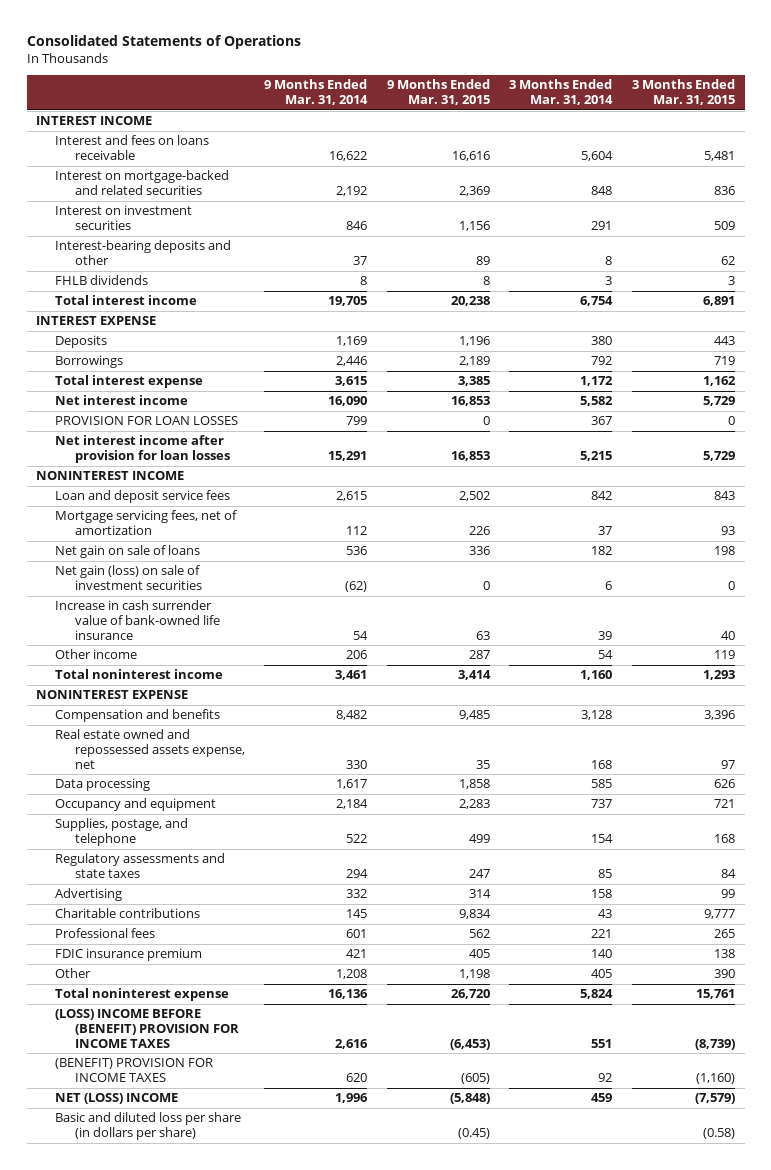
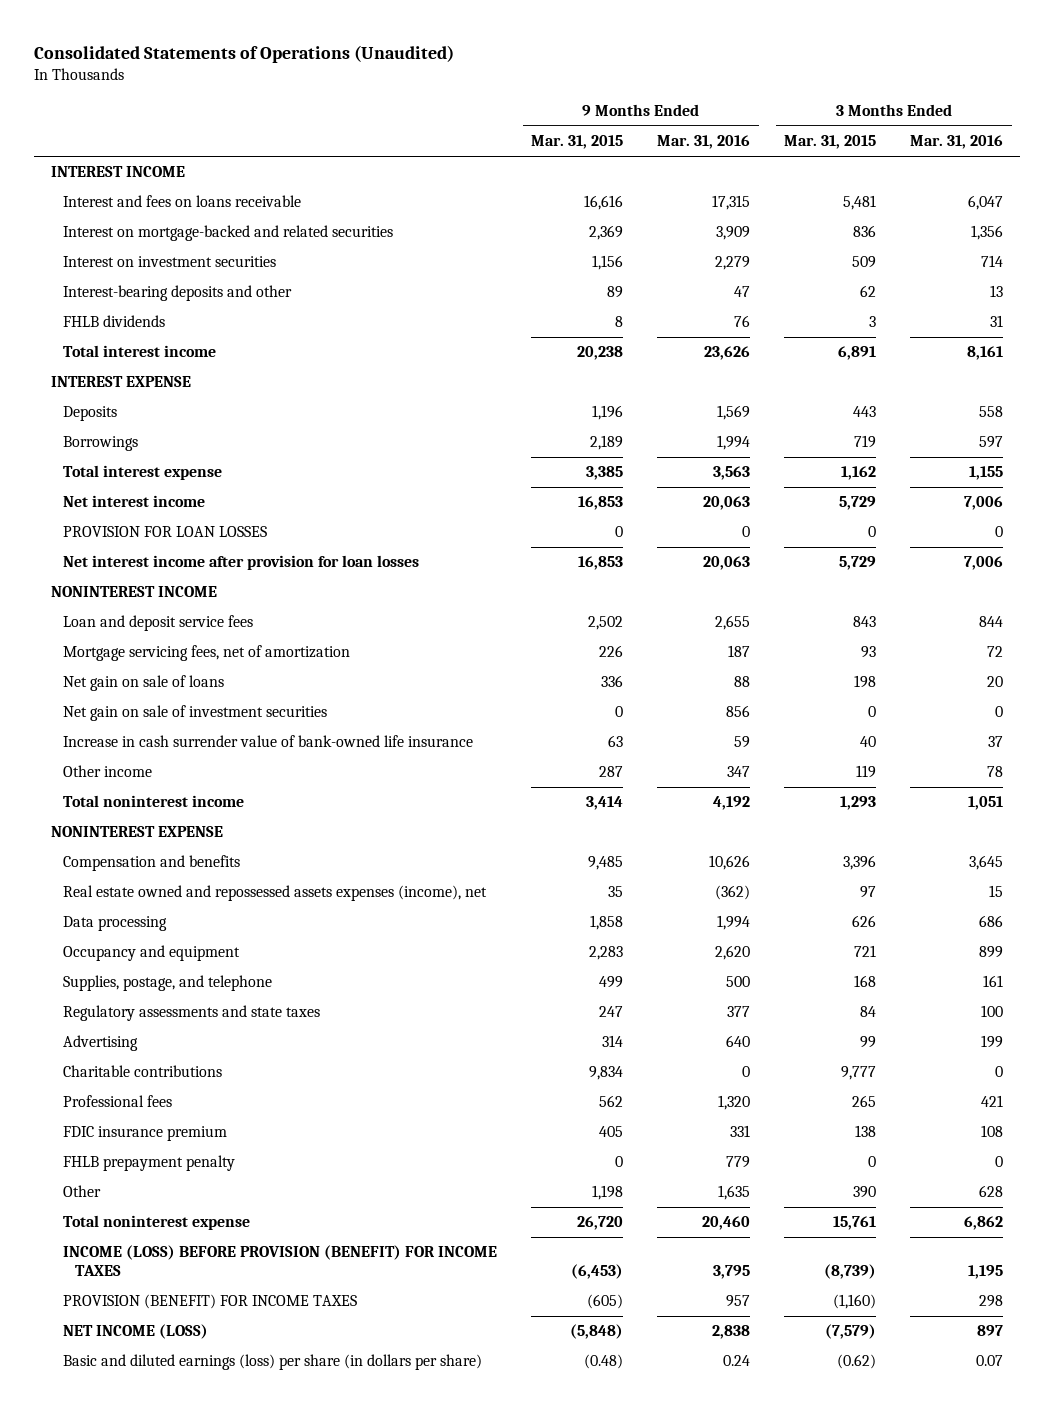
- Consolidated Statements of Operations
+ Consolidated Statements of Operations (Unaudited)
- | 9 Months Ended Mar. 31, 2014 | 9 Months Ended Mar. 31, 2015 | 3 Months Ended Mar. 31, 2014 | 3 Months Ended Mar. 31, 2015
+ | 9 Months Ended Mar. 31, 2015 | 9 Months Ended Mar. 31, 2016 | 3 Months Ended Mar. 31, 2015 | 3 Months Ended Mar. 31, 2016
- Net gain (loss) on sale of investment securities | (62) | 0 | 6 | 0
+ Net gain on sale of investment securities | 0 | 856 | 0 | 0
- Real estate owned and repossessed assets expense, net | 330 | 35 | 168 | 97
+ Real estate owned and repossessed assets expenses (income), net | 35 | (362) | 97 | 15
+ FHLB prepayment penalty | 0 | 779 | 0 | 0
- (LOSS) INCOME BEFORE (BENEFIT) PROVISION FOR INCOME TAXES | 2,616 | (6,453) | 551 | (8,739)
- (BENEFIT) PROVISION FOR INCOME TAXES | 620 | (605) | 92 | (1,160)
- NET (LOSS) INCOME | 1,996 | (5,848) | 459 | (7,579)
- Basic and diluted loss per share (in dollars per share) | | (0.45) | | (0.58)
+ INCOME (LOSS) BEFORE PROVISION (BENEFIT) FOR INCOME TAXES | (6,453) | 3,795 | (8,739) | 1,195
+ PROVISION (BENEFIT) FOR INCOME TAXES | (605) | 957 | (1,160) | 298
+ NET INCOME (LOSS) | (5,848) | 2,838 | (7,579) | 897
+ Basic and diluted earnings (loss) per share (in dollars per share) | (0.48) | 0.24 | (0.62) | 0.07

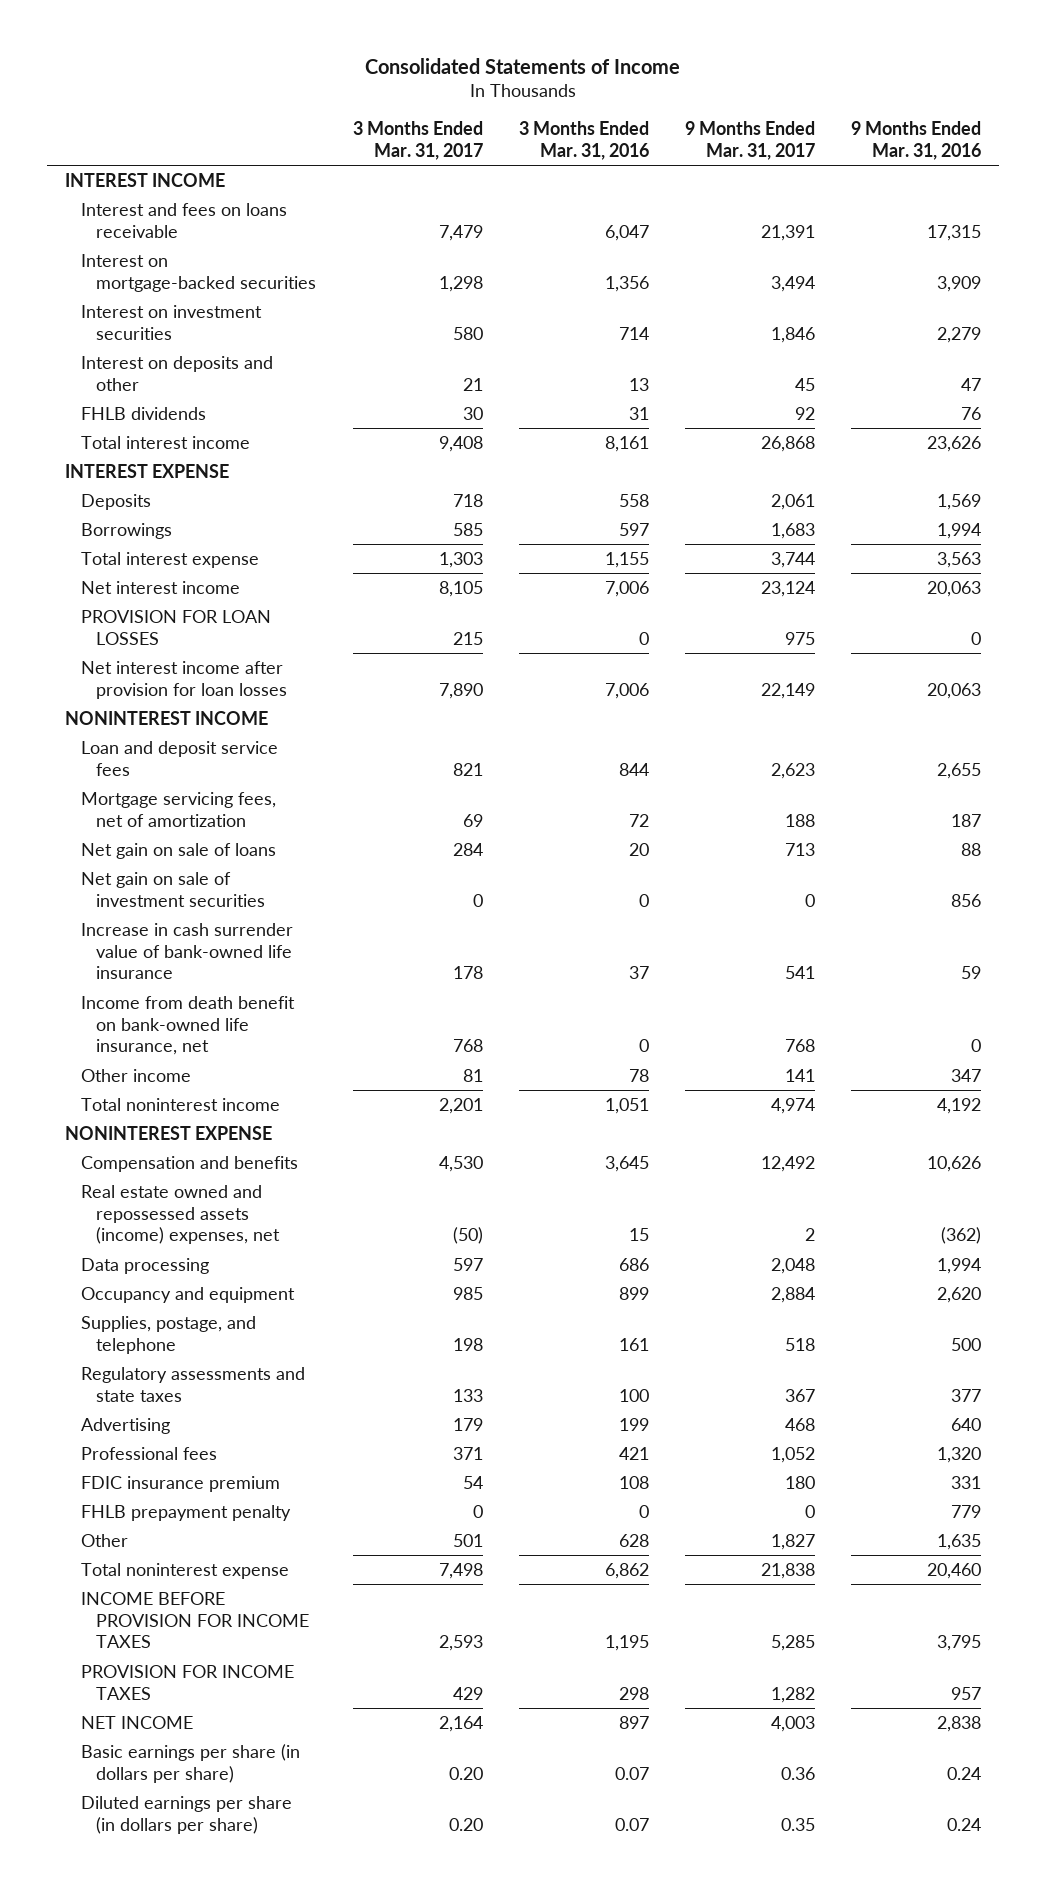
- Consolidated Statements of Operations (Unaudited)
+ Consolidated Statements of Income
- | 9 Months Ended Mar. 31, 2015 | 9 Months Ended Mar. 31, 2016 | 3 Months Ended Mar. 31, 2015 | 3 Months Ended Mar. 31, 2016
+ | 3 Months Ended Mar. 31, 2017 | 3 Months Ended Mar. 31, 2016 | 9 Months Ended Mar. 31, 2017 | 9 Months Ended Mar. 31, 2016
- Interest on mortgage-backed and related securities | 2,369 | 3,909 | 836 | 1,356
+ Interest on mortgage-backed securities | 1,298 | 1,356 | 3,494 | 3,909
- Interest-bearing deposits and other | 89 | 47 | 62 | 13
+ Interest on deposits and other | 21 | 13 | 45 | 47
+ Income from death benefit on bank-owned life insurance, net | 768 | 0 | 768 | 0
- Real estate owned and repossessed assets expenses (income), net | 35 | (362) | 97 | 15
+ Real estate owned and repossessed assets (income) expenses, net | (50) | 15 | 2 | (362)
- Charitable contributions | 9,834 | 0 | 9,777 | 0
- INCOME (LOSS) BEFORE PROVISION (BENEFIT) FOR INCOME TAXES | (6,453) | 3,795 | (8,739) | 1,195
- PROVISION (BENEFIT) FOR INCOME TAXES | (605) | 957 | (1,160) | 298
- NET INCOME (LOSS) | (5,848) | 2,838 | (7,579) | 897
- Basic and diluted earnings (loss) per share (in dollars per share) | (0.48) | 0.24 | (0.62) | 0.07
+ INCOME BEFORE PROVISION FOR INCOME TAXES | 2,593 | 1,195 | 5,285 | 3,795
+ PROVISION FOR INCOME TAXES | 429 | 298 | 1,282 | 957
+ NET INCOME | 2,164 | 897 | 4,003 | 2,838
+ Basic earnings per share (in dollars per share) | 0.20 | 0.07 | 0.36 | 0.24
+ Diluted earnings per share (in dollars per share) | 0.20 | 0.07 | 0.35 | 0.24

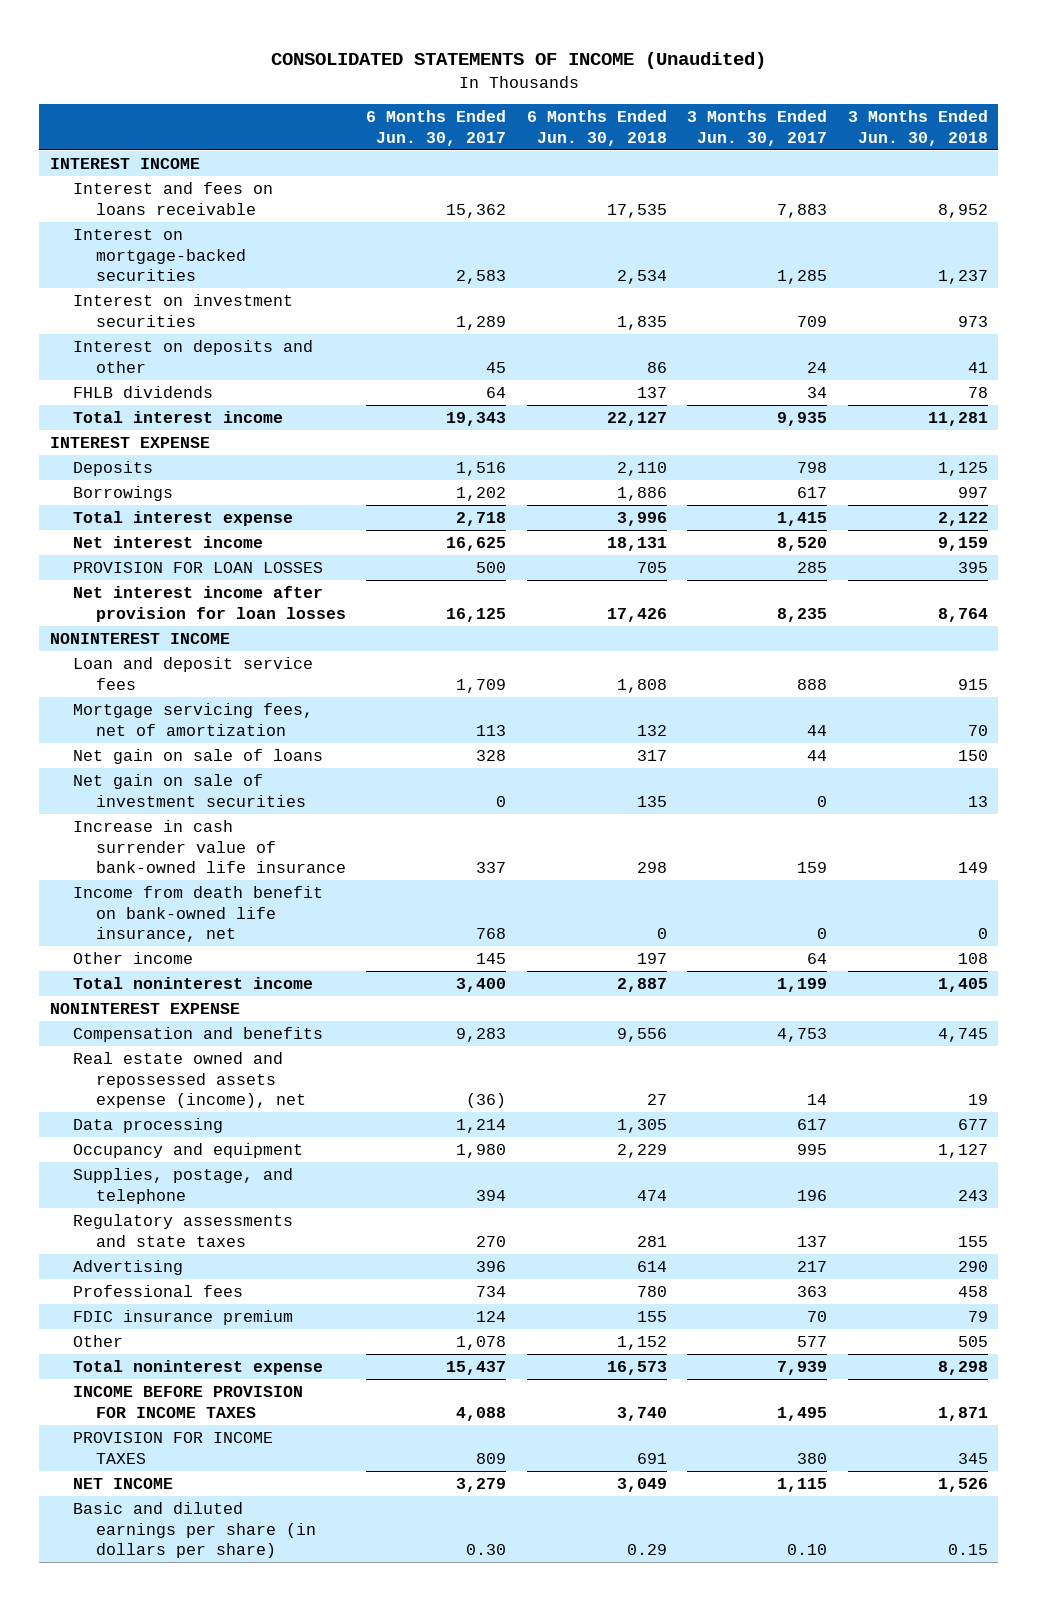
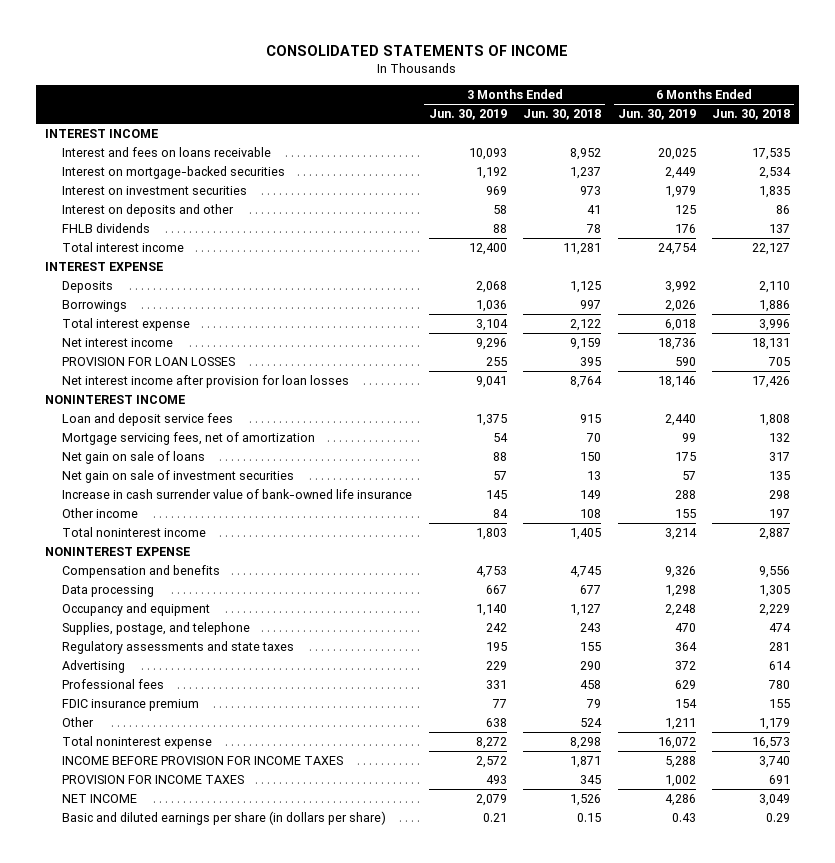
- CONSOLIDATED STATEMENTS OF INCOME (Unaudited)
+ CONSOLIDATED STATEMENTS OF INCOME
- | 6 Months Ended Jun. 30, 2017 | 6 Months Ended Jun. 30, 2018 | 3 Months Ended Jun. 30, 2017 | 3 Months Ended Jun. 30, 2018
+ | 3 Months Ended Jun. 30, 2019 | 3 Months Ended Jun. 30, 2018 | 6 Months Ended Jun. 30, 2019 | 6 Months Ended Jun. 30, 2018
- Income from death benefit on bank-owned life insurance, net | 768 | 0 | 0 | 0
- Real estate owned and repossessed assets expense (income), net | (36) | 27 | 14 | 19
- Other | 1,078 | 1,152 | 577 | 505
+ Other | 638 | 524 | 1,211 | 1,179

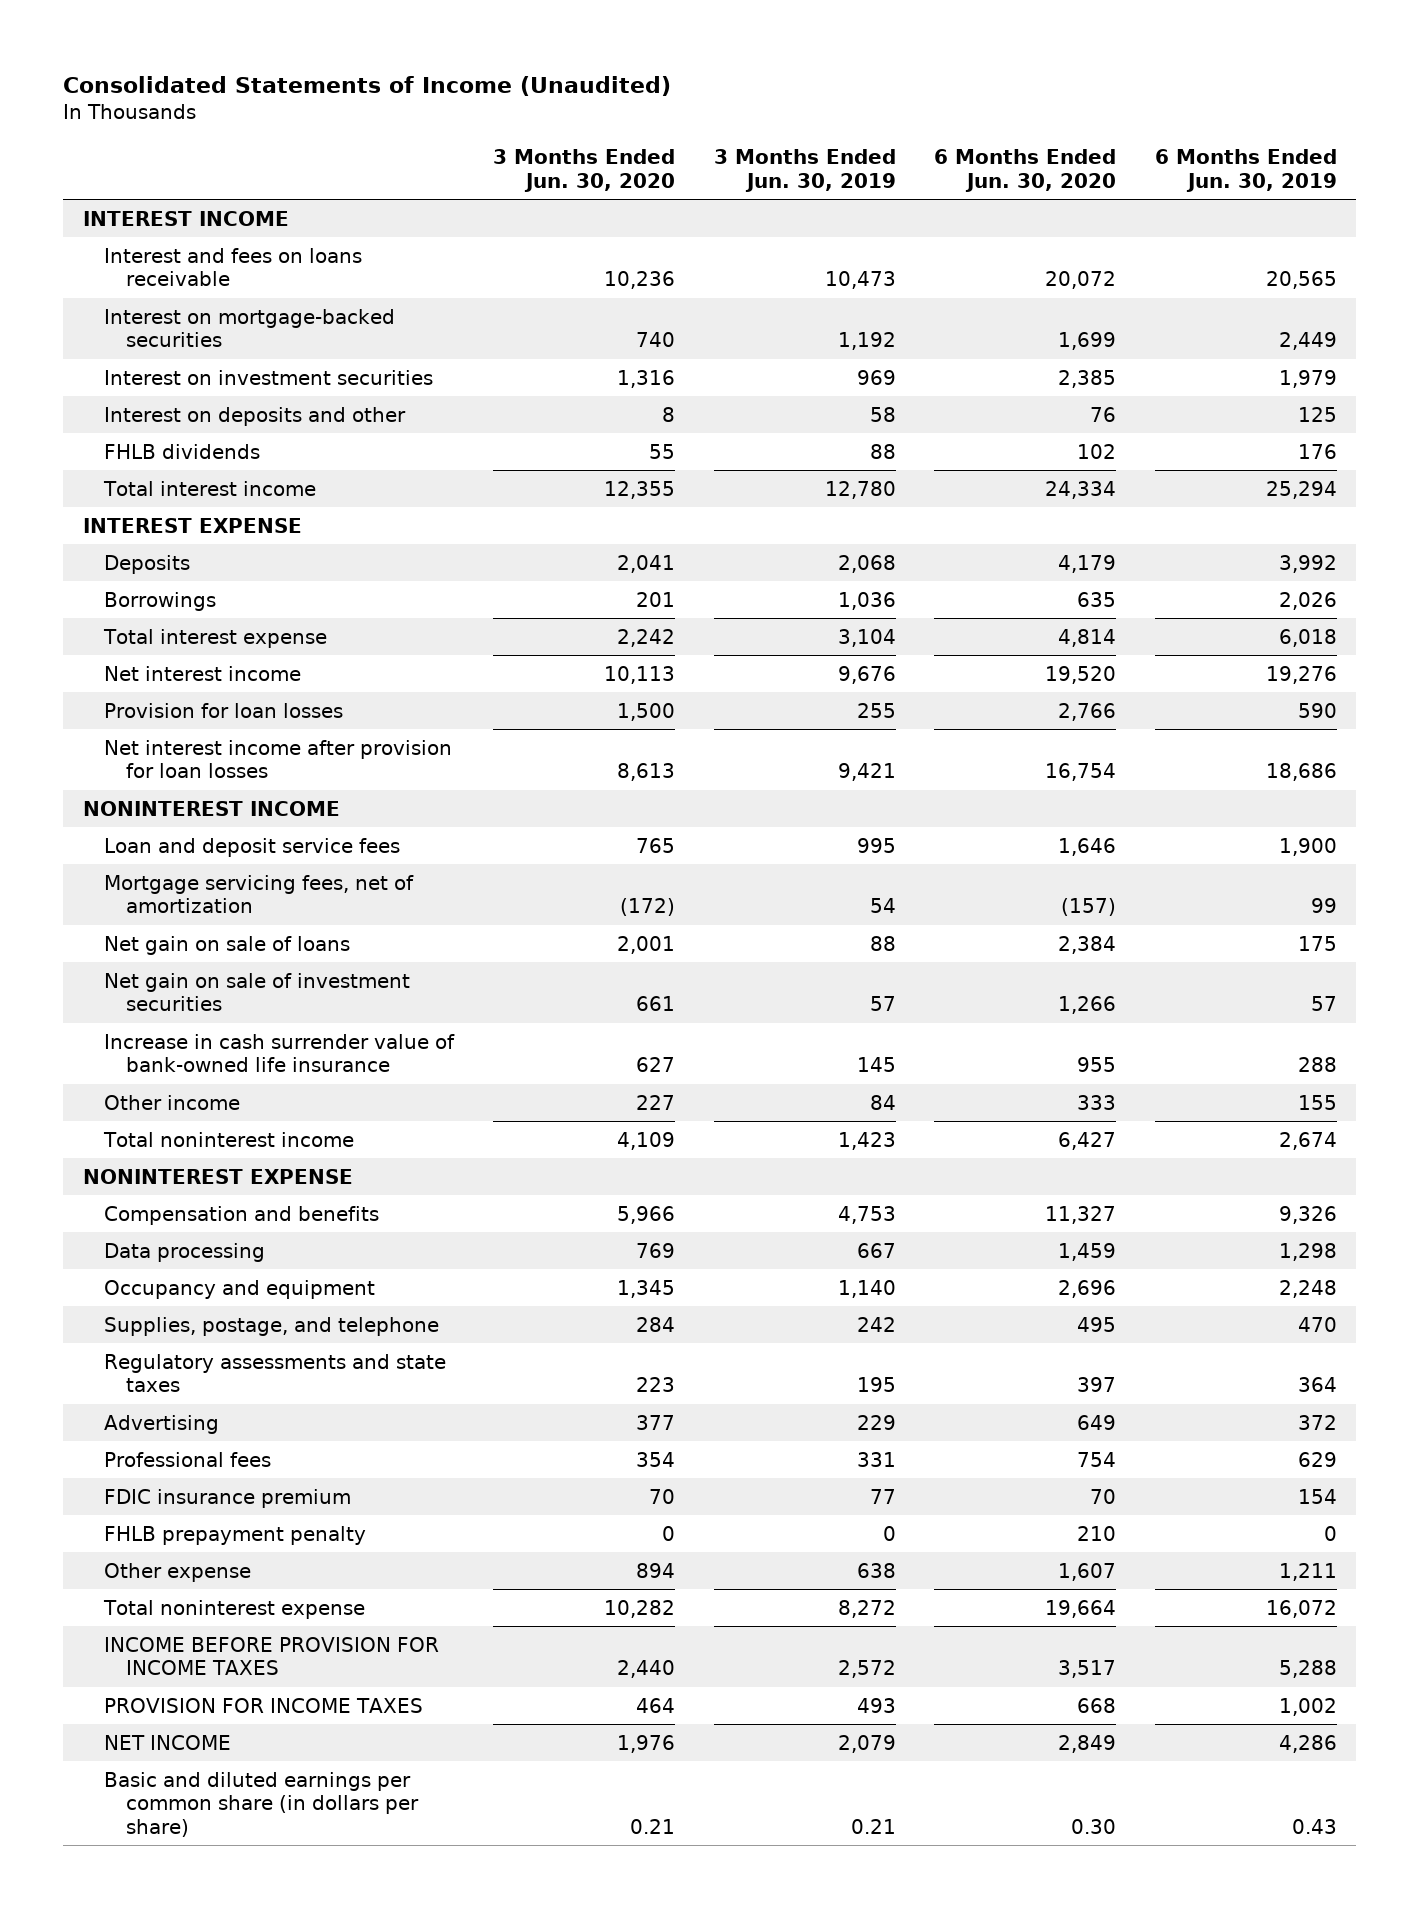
- CONSOLIDATED STATEMENTS OF INCOME
+ Consolidated Statements of Income (Unaudited)
- | 3 Months Ended Jun. 30, 2019 | 3 Months Ended Jun. 30, 2018 | 6 Months Ended Jun. 30, 2019 | 6 Months Ended Jun. 30, 2018
+ | 3 Months Ended Jun. 30, 2020 | 3 Months Ended Jun. 30, 2019 | 6 Months Ended Jun. 30, 2020 | 6 Months Ended Jun. 30, 2019
- Interest and fees on loans receivable | 10,093 | 8,952 | 20,025 | 17,535
+ Interest and fees on loans receivable | 10,236 | 10,473 | 20,072 | 20,565
- Total interest income | 12,400 | 11,281 | 24,754 | 22,127
+ Total interest income | 12,355 | 12,780 | 24,334 | 25,294
- Net interest income | 9,296 | 9,159 | 18,736 | 18,131
- PROVISION FOR LOAN LOSSES | 255 | 395 | 590 | 705
- Net interest income after provision for loan losses | 9,041 | 8,764 | 18,146 | 17,426
+ Net interest income | 10,113 | 9,676 | 19,520 | 19,276
+ Provision for loan losses | 1,500 | 255 | 2,766 | 590
+ Net interest income after provision for loan losses | 8,613 | 9,421 | 16,754 | 18,686
- Loan and deposit service fees | 1,375 | 915 | 2,440 | 1,808
+ Loan and deposit service fees | 765 | 995 | 1,646 | 1,900
- Total noninterest income | 1,803 | 1,405 | 3,214 | 2,887
+ Total noninterest income | 4,109 | 1,423 | 6,427 | 2,674
- Other | 638 | 524 | 1,211 | 1,179
+ FHLB prepayment penalty | 0 | 0 | 210 | 0
+ Other expense | 894 | 638 | 1,607 | 1,211
- Basic and diluted earnings per share (in dollars per share) | 0.21 | 0.15 | 0.43 | 0.29
+ Basic and diluted earnings per common share (in dollars per share) | 0.21 | 0.21 | 0.30 | 0.43

